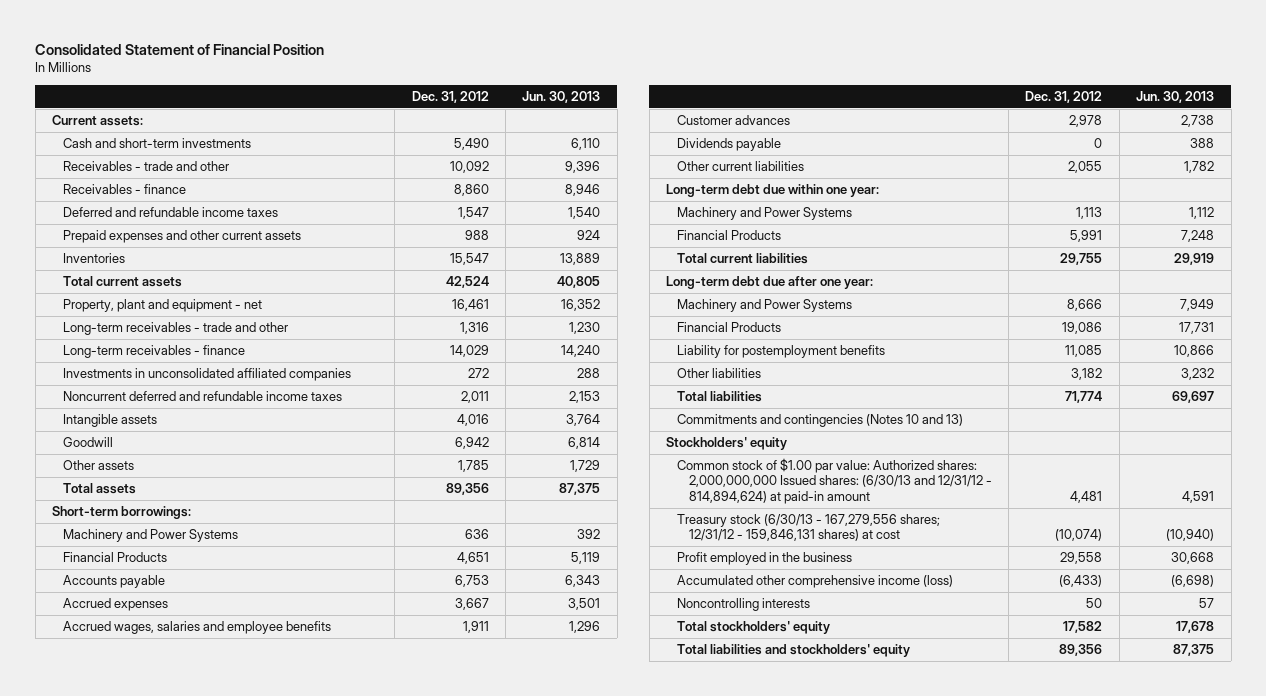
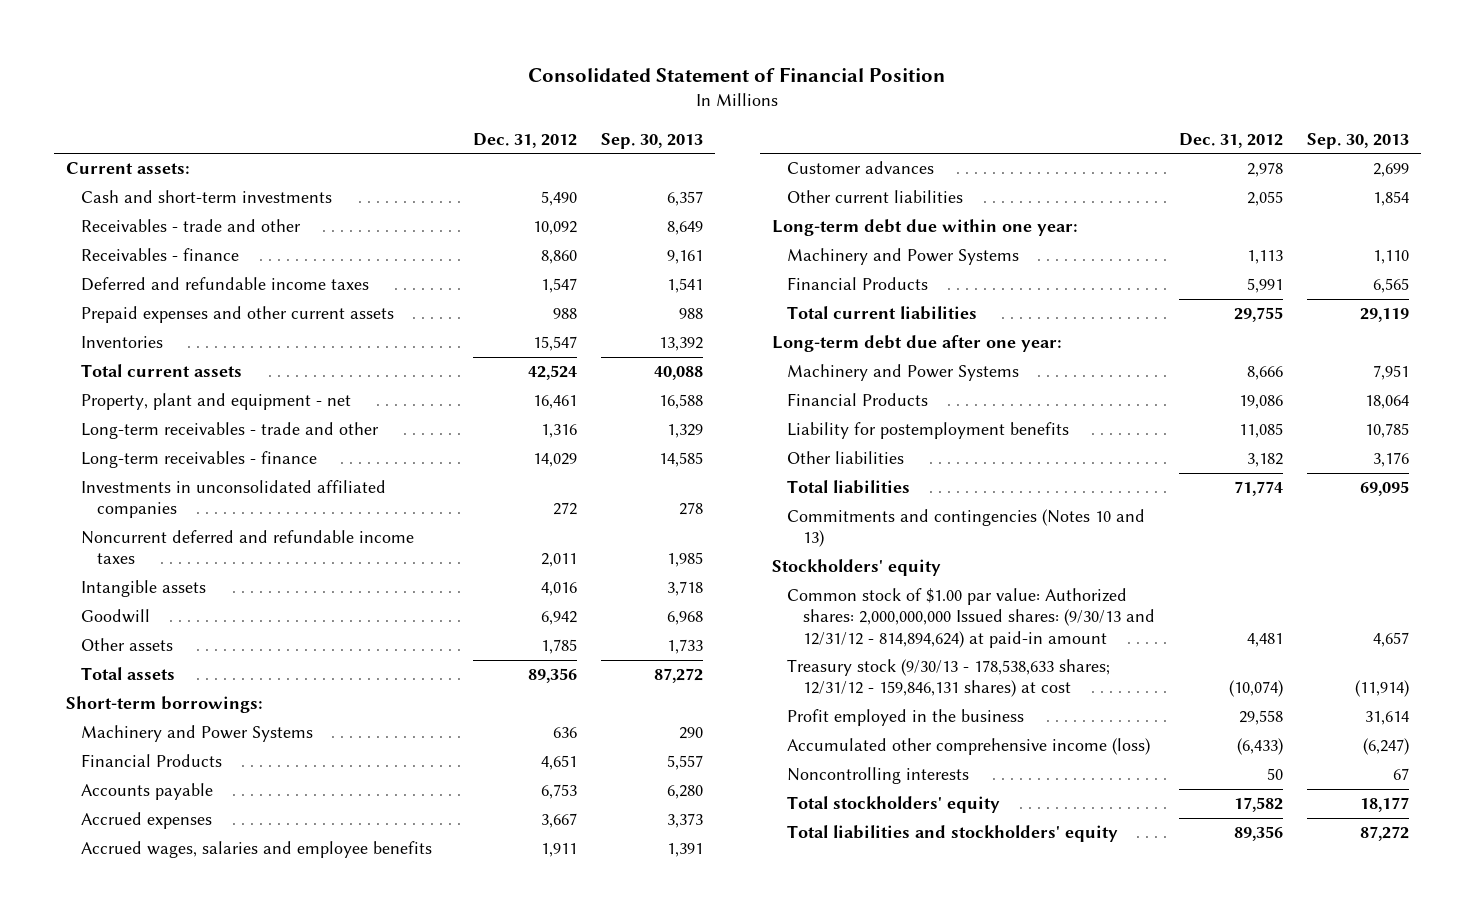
- | Dec. 31, 2012 | Jun. 30, 2013
+ | Dec. 31, 2012 | Sep. 30, 2013
- Dividends payable | 0 | 388
- Common stock of $1.00 par value: Authorized shares: 2,000,000,000 Issued shares: (6/30/13 and 12/31/12 - 814,894,624) at paid-in amount | 4,481 | 4,591
- Treasury stock (6/30/13 - 167,279,556 shares; 12/31/12 - 159,846,131 shares) at cost | (10,074) | (10,940)
+ Common stock of $1.00 par value: Authorized shares: 2,000,000,000 Issued shares: (9/30/13 and 12/31/12 - 814,894,624) at paid-in amount | 4,481 | 4,657
+ Treasury stock (9/30/13 - 178,538,633 shares; 12/31/12 - 159,846,131 shares) at cost | (10,074) | (11,914)

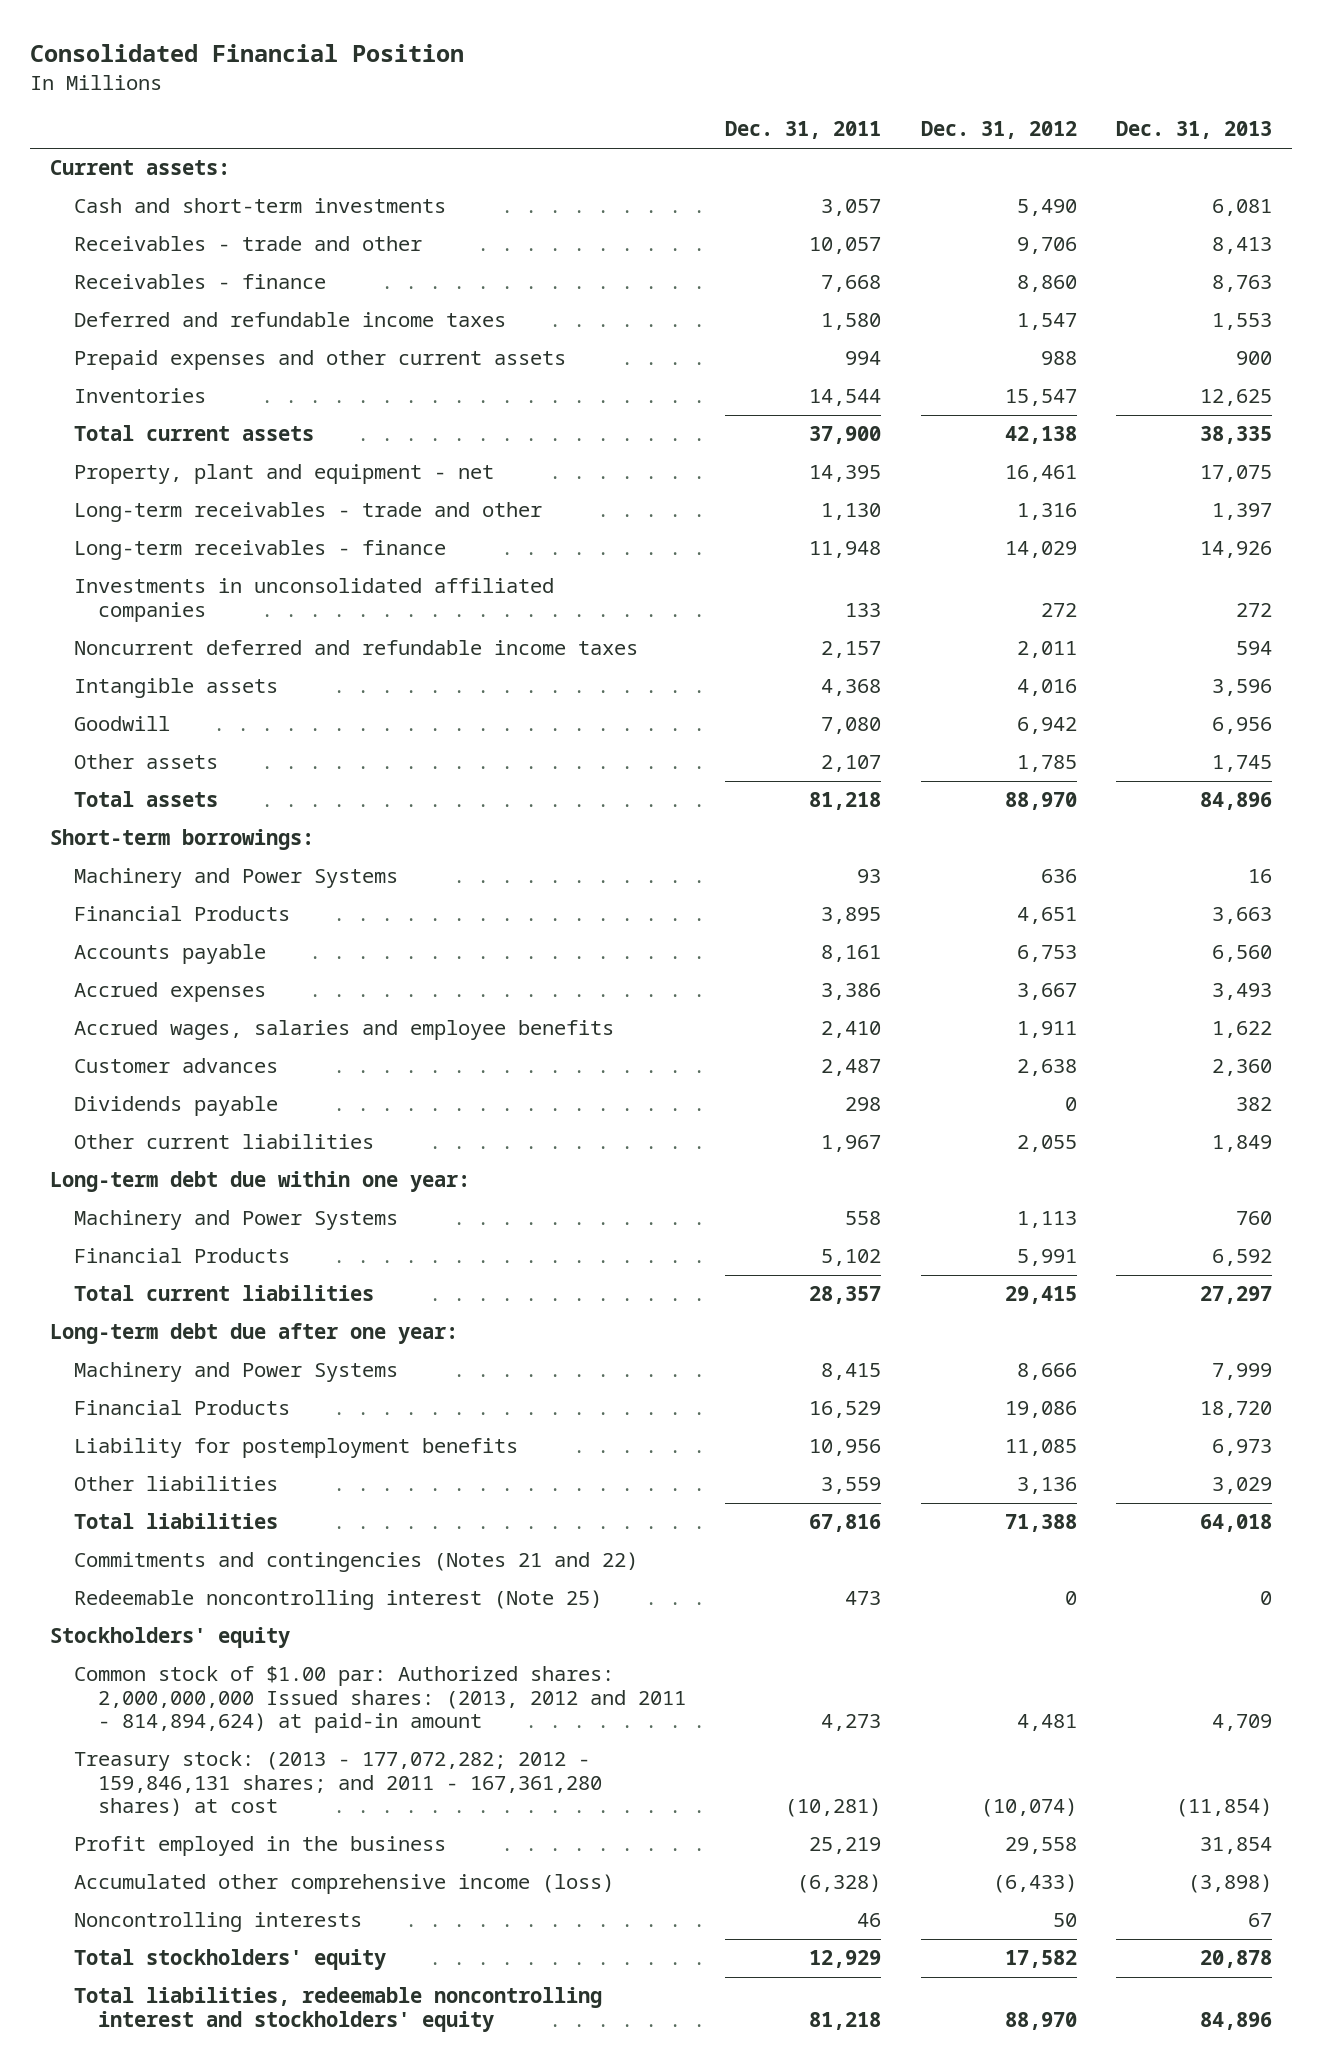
- Consolidated Statement of Financial Position
+ Consolidated Financial Position
- | Dec. 31, 2012 | Sep. 30, 2013
+ | Dec. 31, 2011 | Dec. 31, 2012 | Dec. 31, 2013
- Receivables - trade and other | 10,092 | 8,649
+ Receivables - trade and other | 10,057 | 9,706 | 8,413
- Total current assets | 42,524 | 40,088
+ Total current assets | 37,900 | 42,138 | 38,335
- Total assets | 89,356 | 87,272
+ Total assets | 81,218 | 88,970 | 84,896
- Customer advances | 2,978 | 2,699
+ Customer advances | 2,487 | 2,638 | 2,360
+ Dividends payable | 298 | 0 | 382
- Total current liabilities | 29,755 | 29,119
+ Total current liabilities | 28,357 | 29,415 | 27,297
- Other liabilities | 3,182 | 3,176
- Total liabilities | 71,774 | 69,095
- Commitments and contingencies (Notes 10 and 13)
+ Other liabilities | 3,559 | 3,136 | 3,029
+ Total liabilities | 67,816 | 71,388 | 64,018
+ Commitments and contingencies (Notes 21 and 22)
+ Redeemable noncontrolling interest (Note 25) | 473 | 0 | 0
- Common stock of $1.00 par value: Authorized shares: 2,000,000,000 Issued shares: (9/30/13 and 12/31/12 - 814,894,624) at paid-in amount | 4,481 | 4,657
- Treasury stock (9/30/13 - 178,538,633 shares; 12/31/12 - 159,846,131 shares) at cost | (10,074) | (11,914)
+ Common stock of $1.00 par: Authorized shares: 2,000,000,000 Issued shares: (2013, 2012 and 2011 - 814,894,624) at paid-in amount | 4,273 | 4,481 | 4,709
+ Treasury stock: (2013 - 177,072,282; 2012 - 159,846,131 shares; and 2011 - 167,361,280 shares) at cost | (10,281) | (10,074) | (11,854)
- Total liabilities and stockholders' equity | 89,356 | 87,272
+ Total liabilities, redeemable noncontrolling interest and stockholders' equity | 81,218 | 88,970 | 84,896

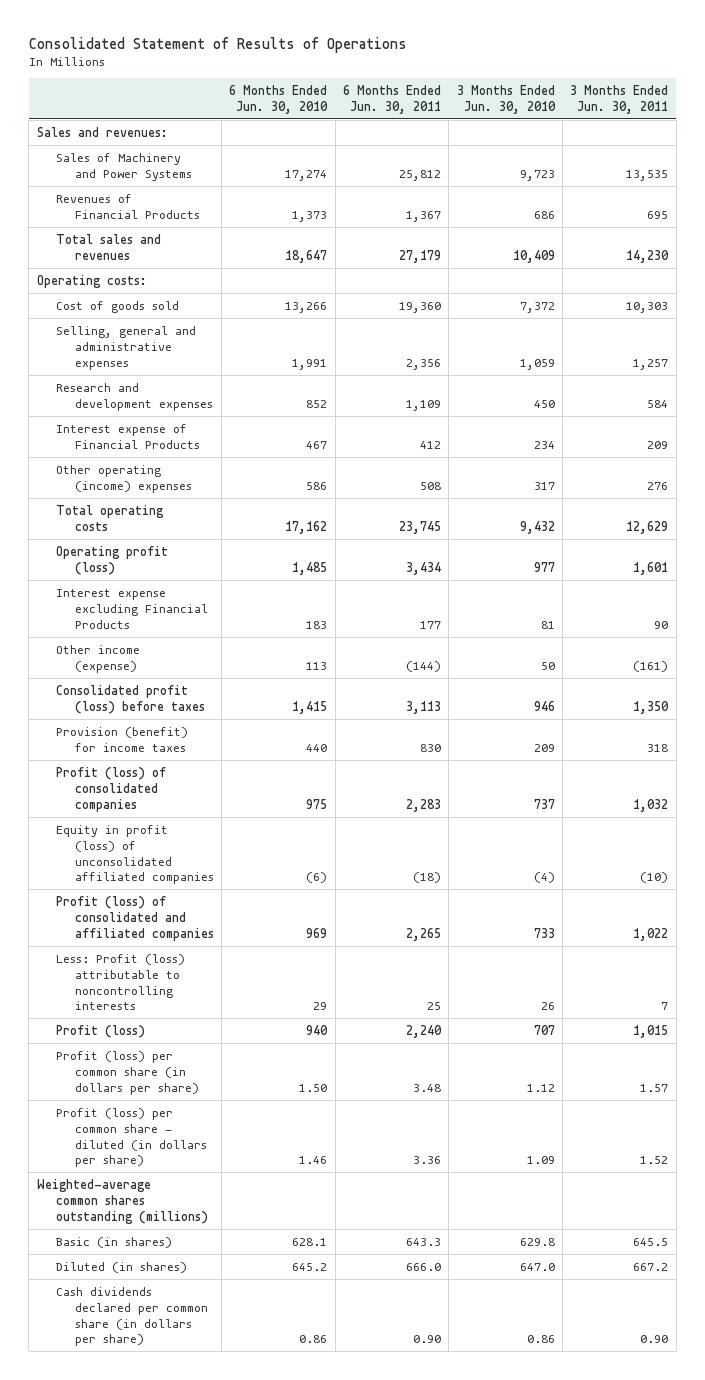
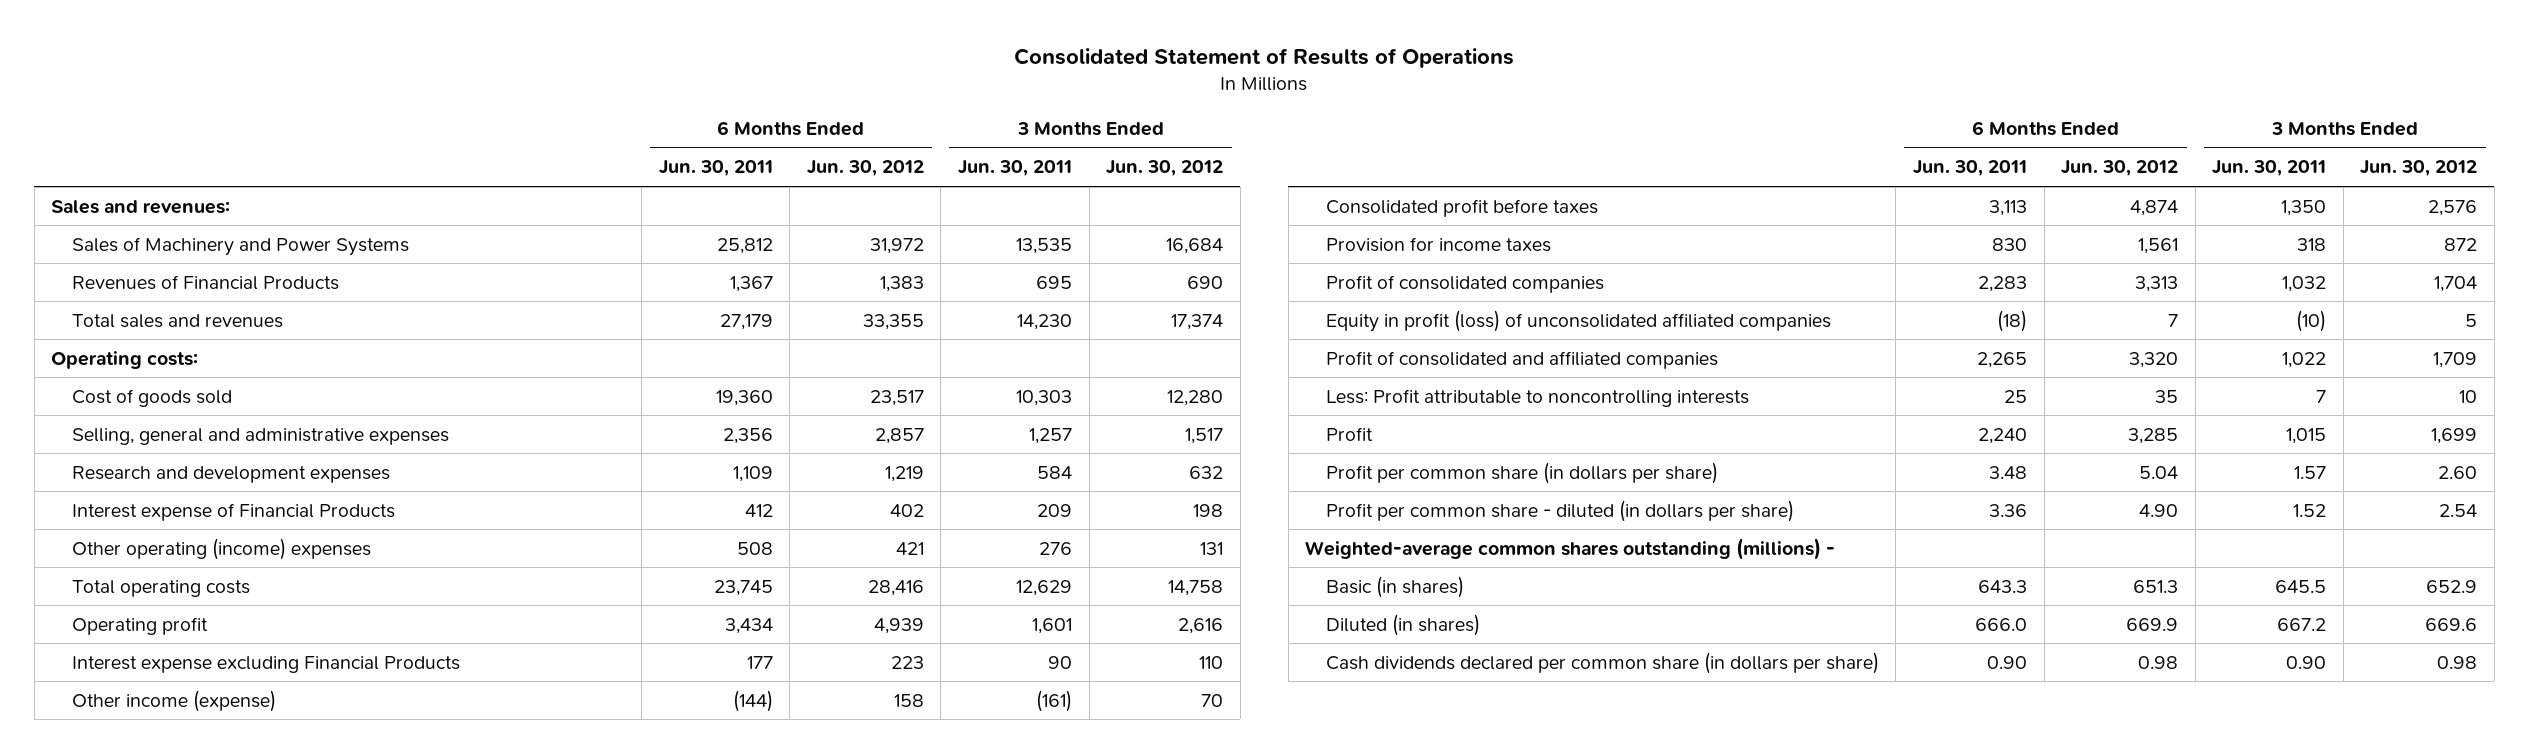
- | 6 Months Ended Jun. 30, 2010 | 6 Months Ended Jun. 30, 2011 | 3 Months Ended Jun. 30, 2010 | 3 Months Ended Jun. 30, 2011
+ | 6 Months Ended Jun. 30, 2011 | 6 Months Ended Jun. 30, 2012 | 3 Months Ended Jun. 30, 2011 | 3 Months Ended Jun. 30, 2012
- Operating profit (loss) | 1,485 | 3,434 | 977 | 1,601
+ Operating profit | 3,434 | 4,939 | 1,601 | 2,616
- Consolidated profit (loss) before taxes | 1,415 | 3,113 | 946 | 1,350
- Provision (benefit) for income taxes | 440 | 830 | 209 | 318
- Profit (loss) of consolidated companies | 975 | 2,283 | 737 | 1,032
+ Consolidated profit before taxes | 3,113 | 4,874 | 1,350 | 2,576
+ Provision for income taxes | 830 | 1,561 | 318 | 872
+ Profit of consolidated companies | 2,283 | 3,313 | 1,032 | 1,704
- Profit (loss) of consolidated and affiliated companies | 969 | 2,265 | 733 | 1,022
- Less: Profit (loss) attributable to noncontrolling interests | 29 | 25 | 26 | 7
- Profit (loss) | 940 | 2,240 | 707 | 1,015
- Profit (loss) per common share (in dollars per share) | 1.50 | 3.48 | 1.12 | 1.57
- Profit (loss) per common share - diluted (in dollars per share) | 1.46 | 3.36 | 1.09 | 1.52
- Weighted-average common shares outstanding (millions)
+ Profit of consolidated and affiliated companies | 2,265 | 3,320 | 1,022 | 1,709
+ Less: Profit attributable to noncontrolling interests | 25 | 35 | 7 | 10
+ Profit | 2,240 | 3,285 | 1,015 | 1,699
+ Profit per common share (in dollars per share) | 3.48 | 5.04 | 1.57 | 2.60
+ Profit per common share - diluted (in dollars per share) | 3.36 | 4.90 | 1.52 | 2.54
+ Weighted-average common shares outstanding (millions) -

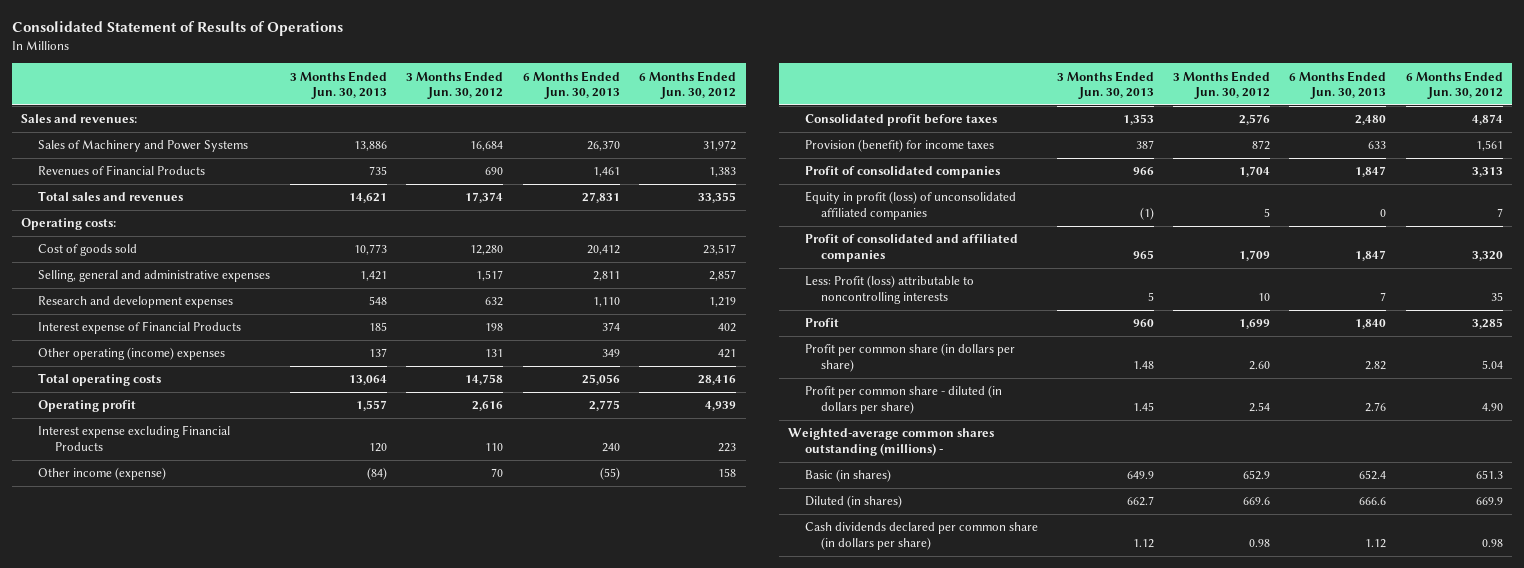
- | 6 Months Ended Jun. 30, 2011 | 6 Months Ended Jun. 30, 2012 | 3 Months Ended Jun. 30, 2011 | 3 Months Ended Jun. 30, 2012
+ | 3 Months Ended Jun. 30, 2013 | 3 Months Ended Jun. 30, 2012 | 6 Months Ended Jun. 30, 2013 | 6 Months Ended Jun. 30, 2012
- Provision for income taxes | 830 | 1,561 | 318 | 872
+ Provision (benefit) for income taxes | 387 | 872 | 633 | 1,561
- Less: Profit attributable to noncontrolling interests | 25 | 35 | 7 | 10
+ Less: Profit (loss) attributable to noncontrolling interests | 5 | 10 | 7 | 35

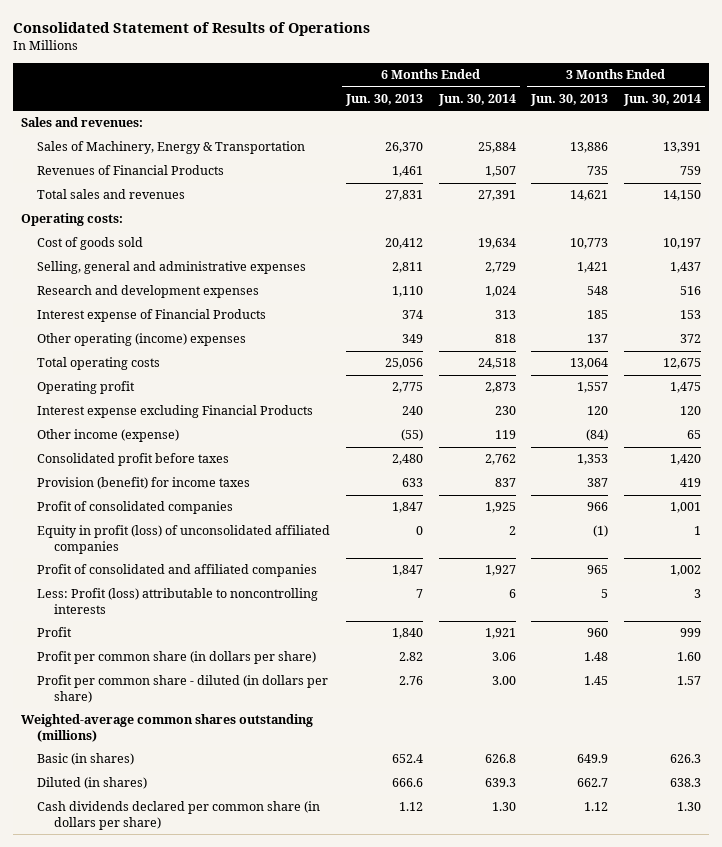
- | 3 Months Ended Jun. 30, 2013 | 3 Months Ended Jun. 30, 2012 | 6 Months Ended Jun. 30, 2013 | 6 Months Ended Jun. 30, 2012
+ | 6 Months Ended Jun. 30, 2013 | 6 Months Ended Jun. 30, 2014 | 3 Months Ended Jun. 30, 2013 | 3 Months Ended Jun. 30, 2014
- Sales of Machinery and Power Systems | 13,886 | 16,684 | 26,370 | 31,972
+ Sales of Machinery, Energy & Transportation | 26,370 | 25,884 | 13,886 | 13,391
- Weighted-average common shares outstanding (millions) -
+ Weighted-average common shares outstanding (millions)

